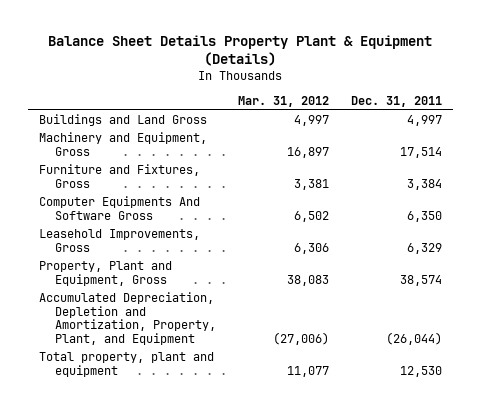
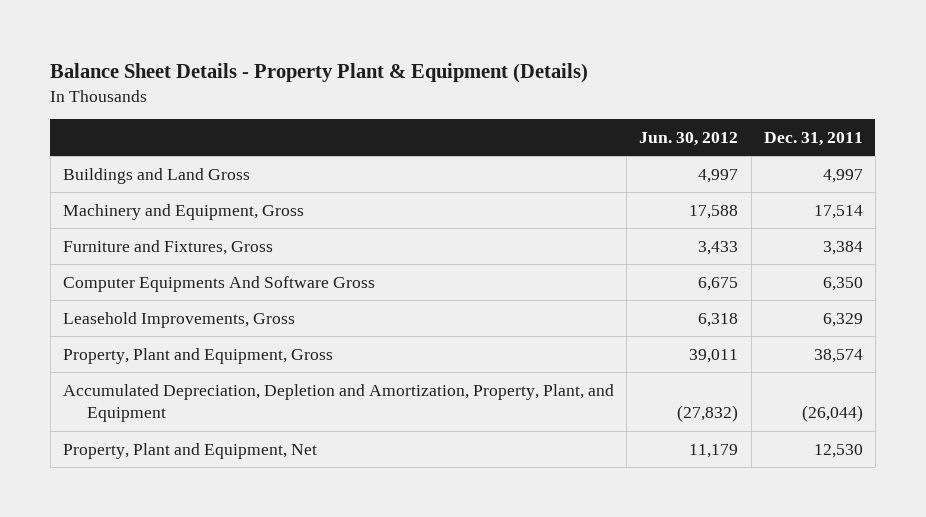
- Balance Sheet Details Property Plant & Equipment (Details)
+ Balance Sheet Details - Property Plant & Equipment (Details)
- | Mar. 31, 2012 | Dec. 31, 2011
+ | Jun. 30, 2012 | Dec. 31, 2011
- Total property, plant and equipment | 11,077 | 12,530
+ Property, Plant and Equipment, Net | 11,179 | 12,530

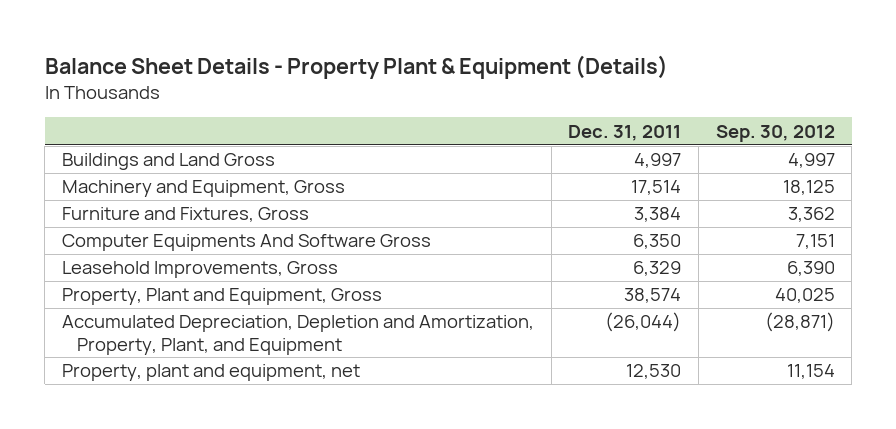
- | Jun. 30, 2012 | Dec. 31, 2011
+ | Dec. 31, 2011 | Sep. 30, 2012
- Property, Plant and Equipment, Net | 11,179 | 12,530
+ Property, plant and equipment, net | 12,530 | 11,154

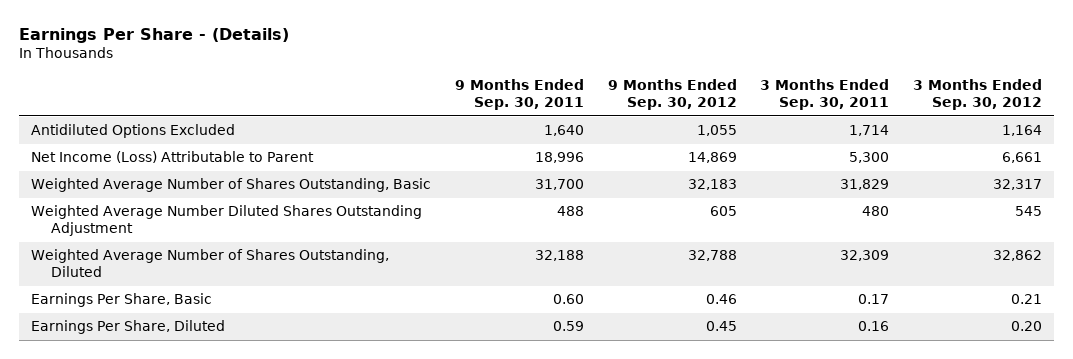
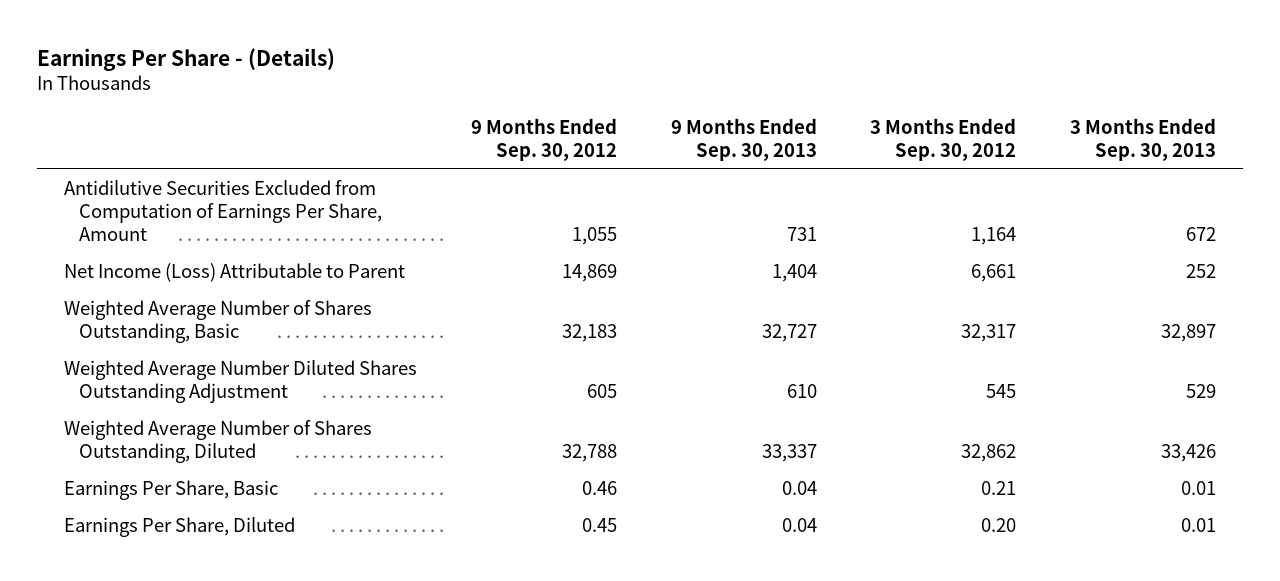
- | 9 Months Ended Sep. 30, 2011 | 9 Months Ended Sep. 30, 2012 | 3 Months Ended Sep. 30, 2011 | 3 Months Ended Sep. 30, 2012
+ | 9 Months Ended Sep. 30, 2012 | 9 Months Ended Sep. 30, 2013 | 3 Months Ended Sep. 30, 2012 | 3 Months Ended Sep. 30, 2013
- Antidiluted Options Excluded | 1,640 | 1,055 | 1,714 | 1,164
+ Antidilutive Securities Excluded from Computation of Earnings Per Share, Amount | 1,055 | 731 | 1,164 | 672

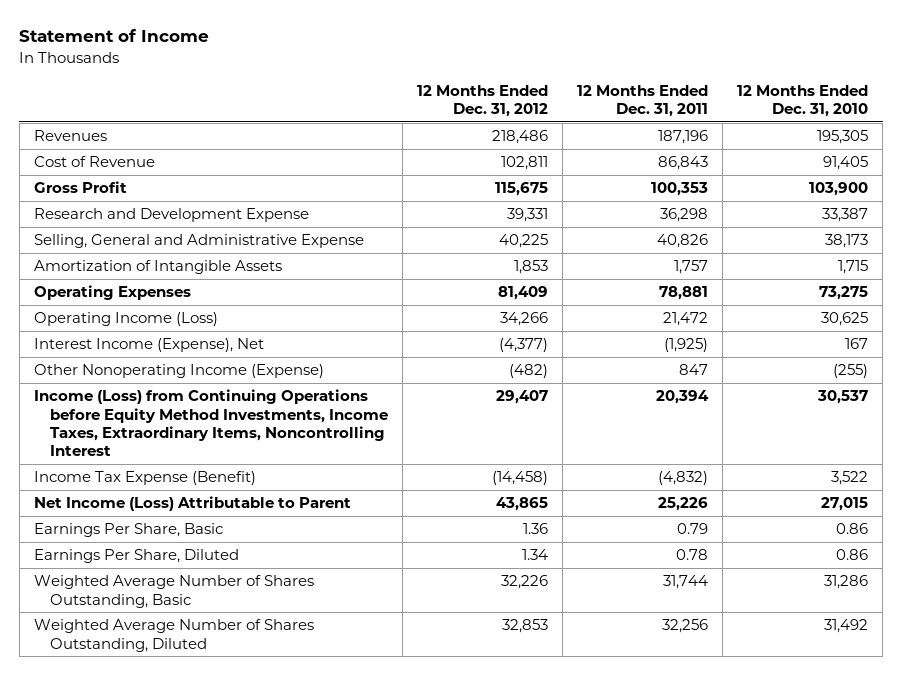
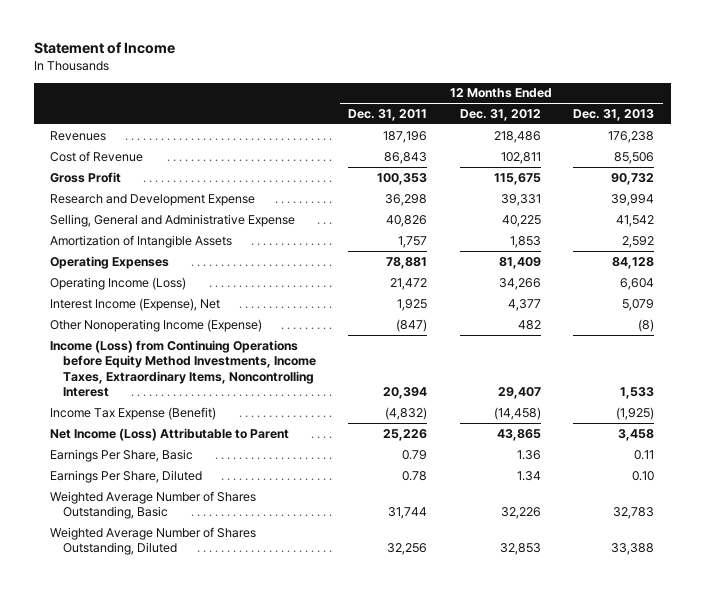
- | 12 Months Ended Dec. 31, 2012 | 12 Months Ended Dec. 31, 2011 | 12 Months Ended Dec. 31, 2010
+ | 12 Months Ended Dec. 31, 2011 | 12 Months Ended Dec. 31, 2012 | 12 Months Ended Dec. 31, 2013
- Interest Income (Expense), Net | (4,377) | (1,925) | 167
- Other Nonoperating Income (Expense) | (482) | 847 | (255)
+ Interest Income (Expense), Net | 1,925 | 4,377 | 5,079
+ Other Nonoperating Income (Expense) | (847) | 482 | (8)

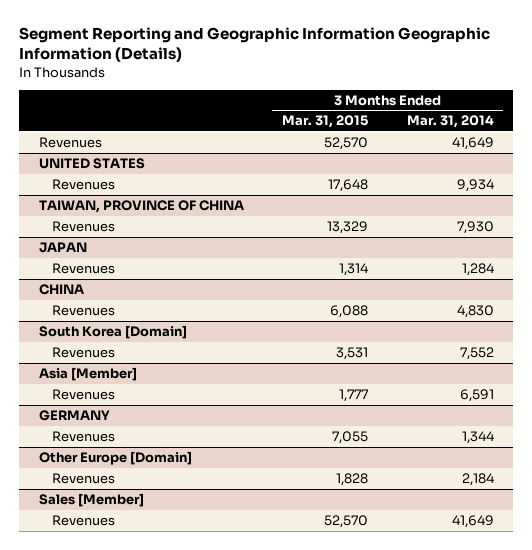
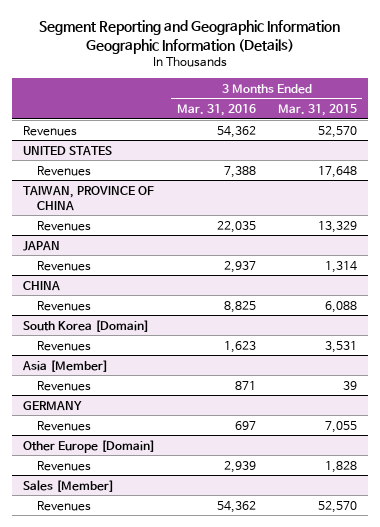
- | 3 Months Ended Mar. 31, 2015 | 3 Months Ended Mar. 31, 2014
+ | 3 Months Ended Mar. 31, 2016 | 3 Months Ended Mar. 31, 2015
@ Asia [Member]
- Revenues | 1,777 | 6,591
+ Revenues | 871 | 39

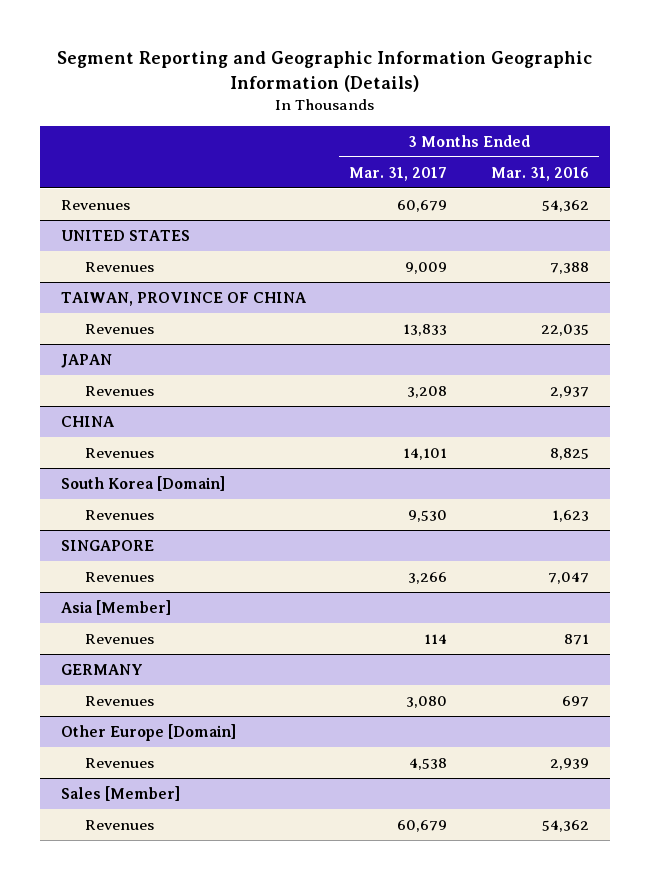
- | 3 Months Ended Mar. 31, 2016 | 3 Months Ended Mar. 31, 2015
+ | 3 Months Ended Mar. 31, 2017 | 3 Months Ended Mar. 31, 2016
+ SINGAPORE
+ Revenues | 3,266 | 7,047

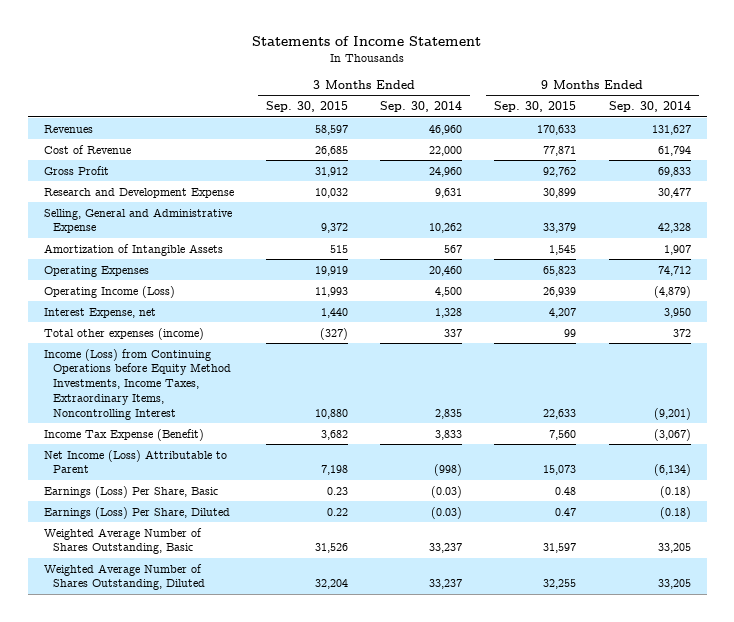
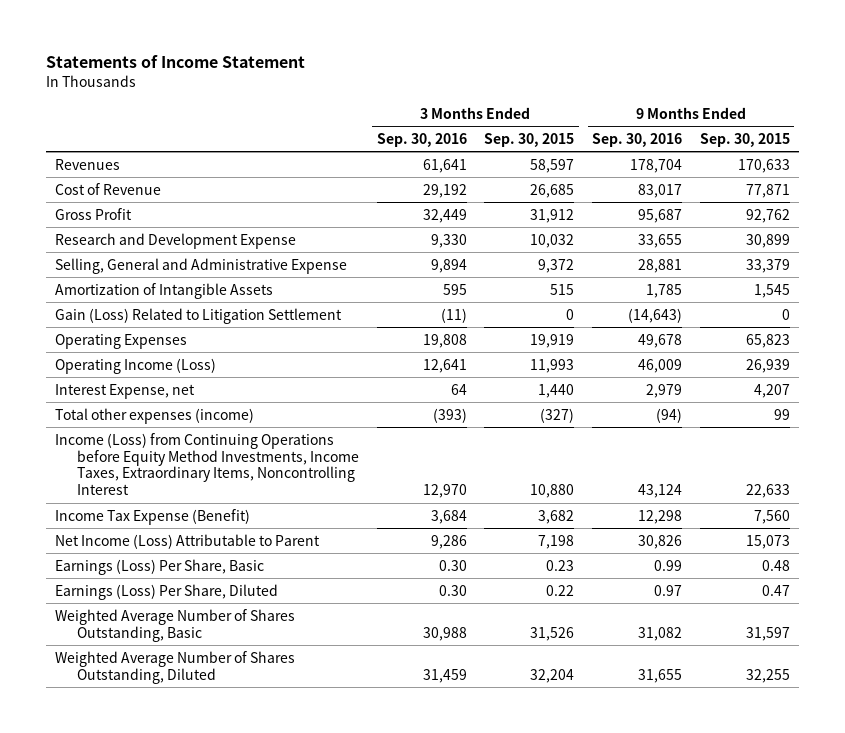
- | 3 Months Ended Sep. 30, 2015 | 3 Months Ended Sep. 30, 2014 | 9 Months Ended Sep. 30, 2015 | 9 Months Ended Sep. 30, 2014
+ | 3 Months Ended Sep. 30, 2016 | 3 Months Ended Sep. 30, 2015 | 9 Months Ended Sep. 30, 2016 | 9 Months Ended Sep. 30, 2015
+ Gain (Loss) Related to Litigation Settlement | (11) | 0 | (14,643) | 0

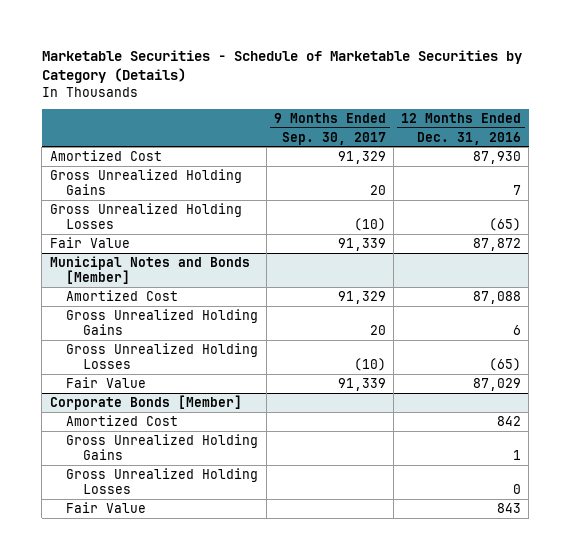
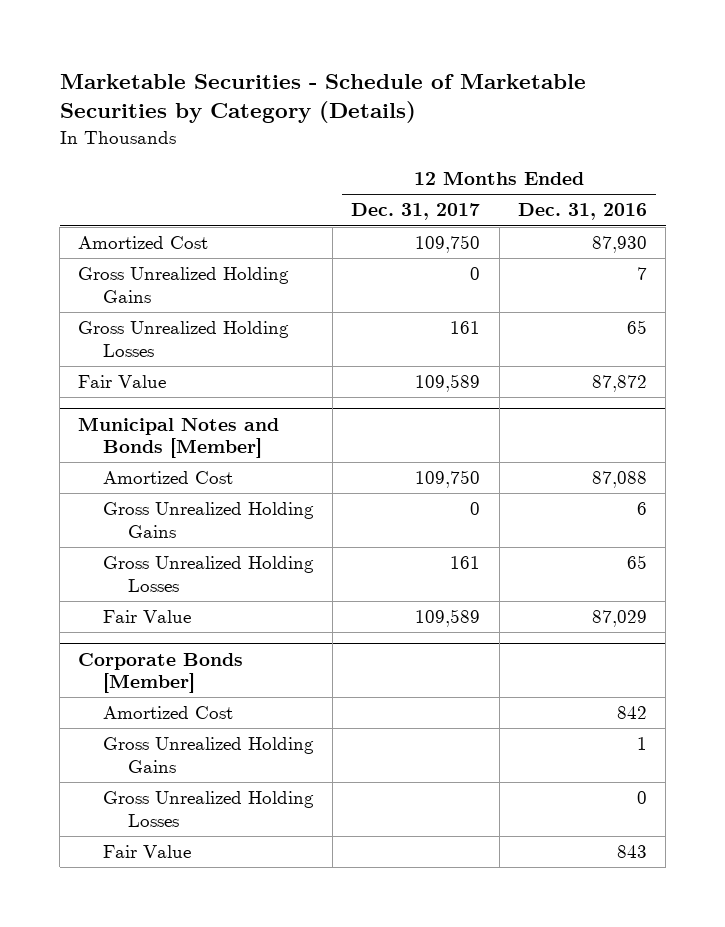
- | 9 Months Ended Sep. 30, 2017 | 12 Months Ended Dec. 31, 2016
+ | 12 Months Ended Dec. 31, 2017 | 12 Months Ended Dec. 31, 2016
- Gross Unrealized Holding Losses | (10) | (65)
+ Gross Unrealized Holding Losses | 161 | 65
@ Municipal Notes and Bonds [Member]
- Gross Unrealized Holding Losses | (10) | (65)
+ Gross Unrealized Holding Losses | 161 | 65

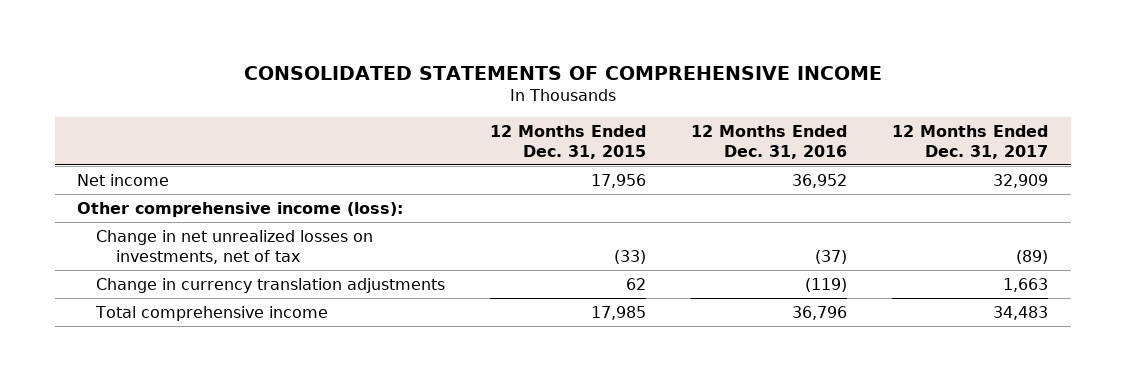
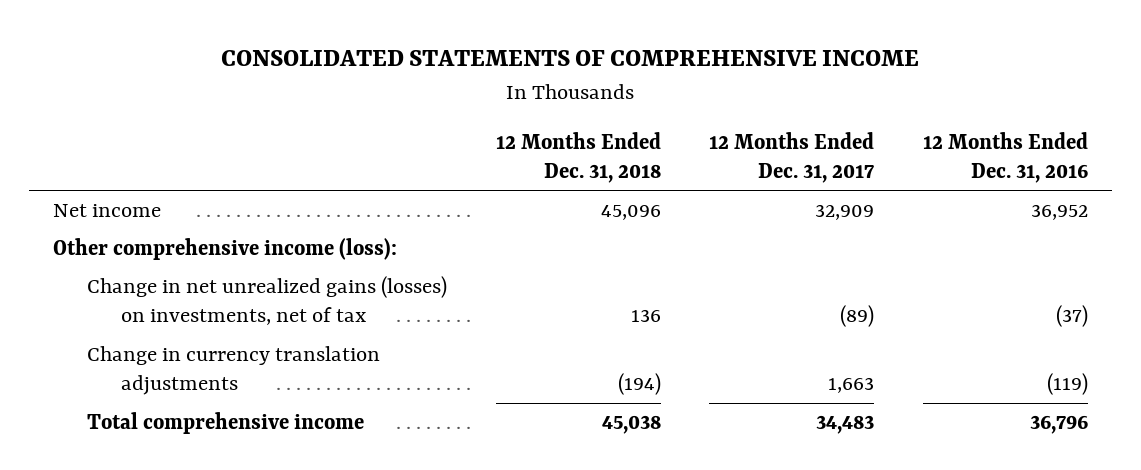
- | 12 Months Ended Dec. 31, 2015 | 12 Months Ended Dec. 31, 2016 | 12 Months Ended Dec. 31, 2017
+ | 12 Months Ended Dec. 31, 2018 | 12 Months Ended Dec. 31, 2017 | 12 Months Ended Dec. 31, 2016
- Change in net unrealized losses on investments, net of tax | (33) | (37) | (89)
+ Change in net unrealized gains (losses) on investments, net of tax | 136 | (89) | (37)

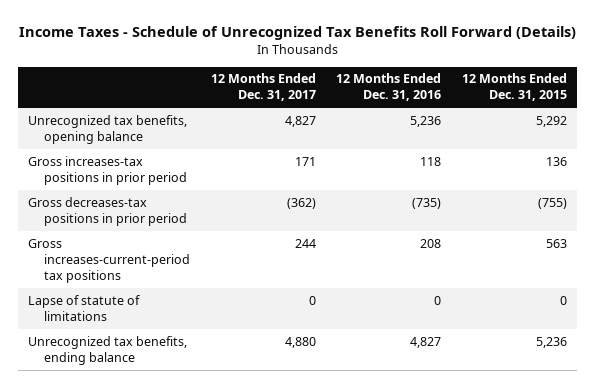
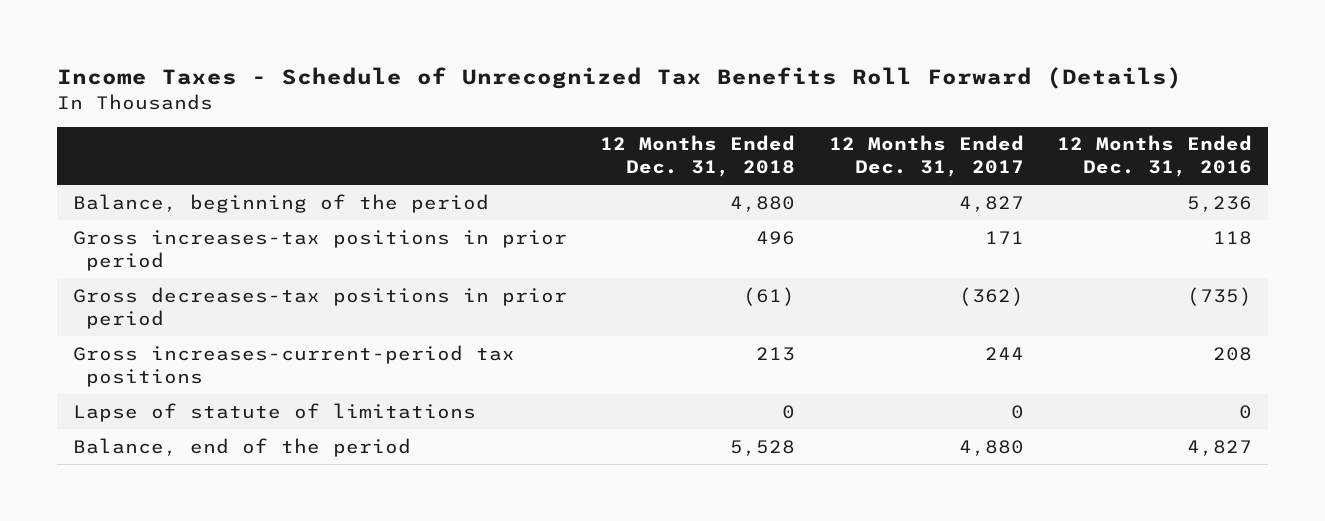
- | 12 Months Ended Dec. 31, 2017 | 12 Months Ended Dec. 31, 2016 | 12 Months Ended Dec. 31, 2015
+ | 12 Months Ended Dec. 31, 2018 | 12 Months Ended Dec. 31, 2017 | 12 Months Ended Dec. 31, 2016
- Unrecognized tax benefits, opening balance | 4,827 | 5,236 | 5,292
+ Balance, beginning of the period | 4,880 | 4,827 | 5,236
- Unrecognized tax benefits, ending balance | 4,880 | 4,827 | 5,236
+ Balance, end of the period | 5,528 | 4,880 | 4,827

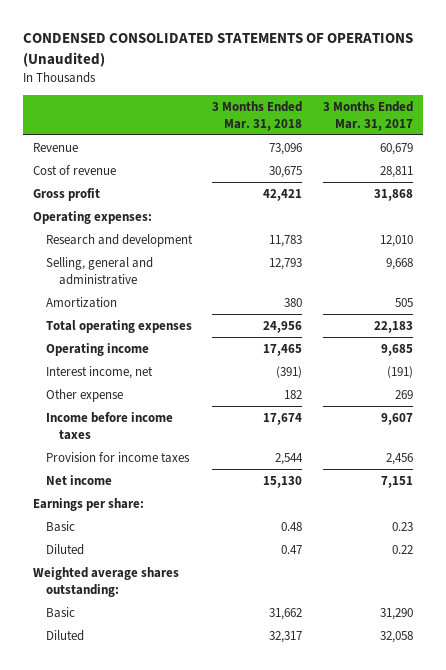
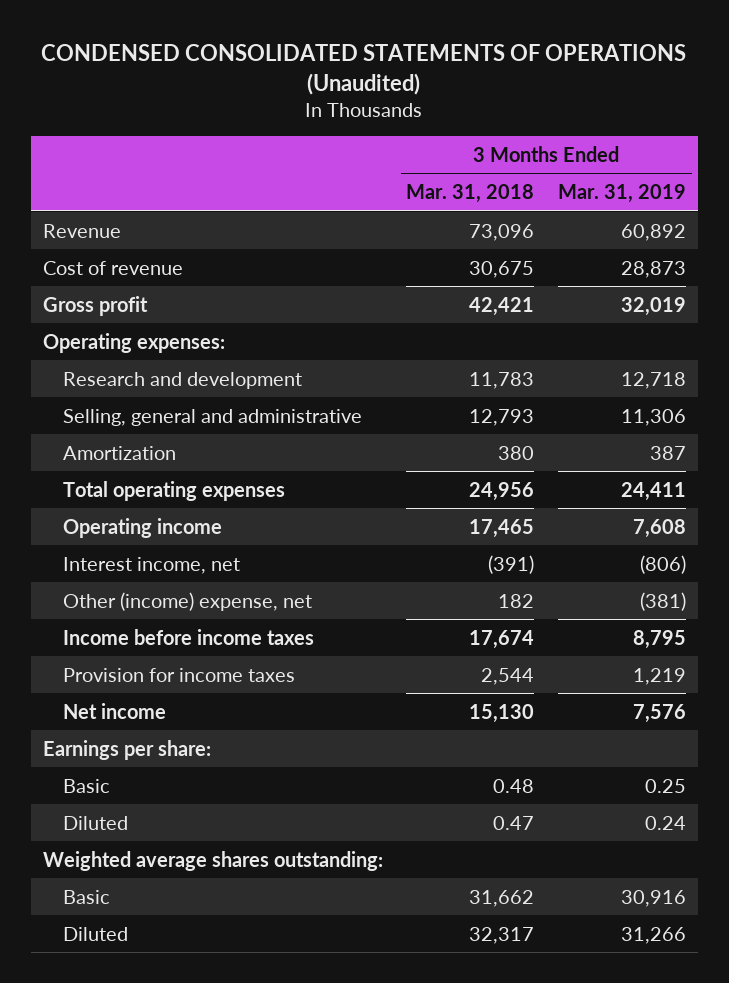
- | 3 Months Ended Mar. 31, 2018 | 3 Months Ended Mar. 31, 2017
+ | 3 Months Ended Mar. 31, 2018 | 3 Months Ended Mar. 31, 2019
- Other expense | 182 | 269
+ Other (income) expense, net | 182 | (381)

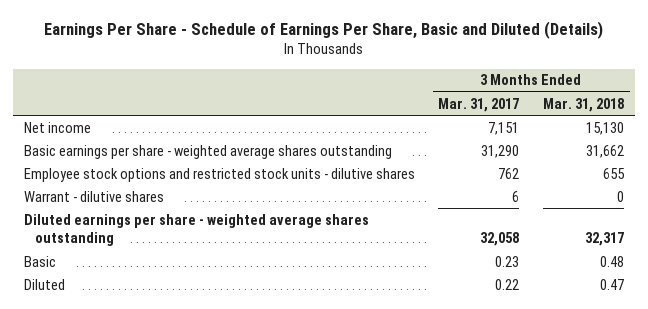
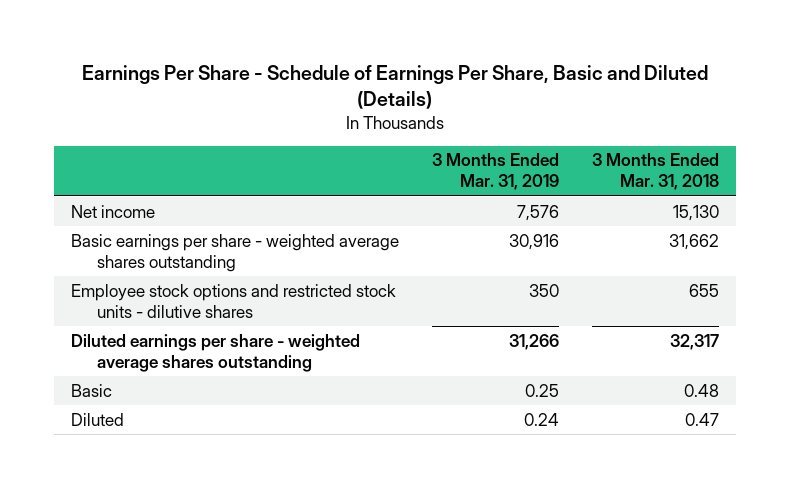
- | 3 Months Ended Mar. 31, 2017 | 3 Months Ended Mar. 31, 2018
+ | 3 Months Ended Mar. 31, 2019 | 3 Months Ended Mar. 31, 2018
- Warrant - dilutive shares | 6 | 0

